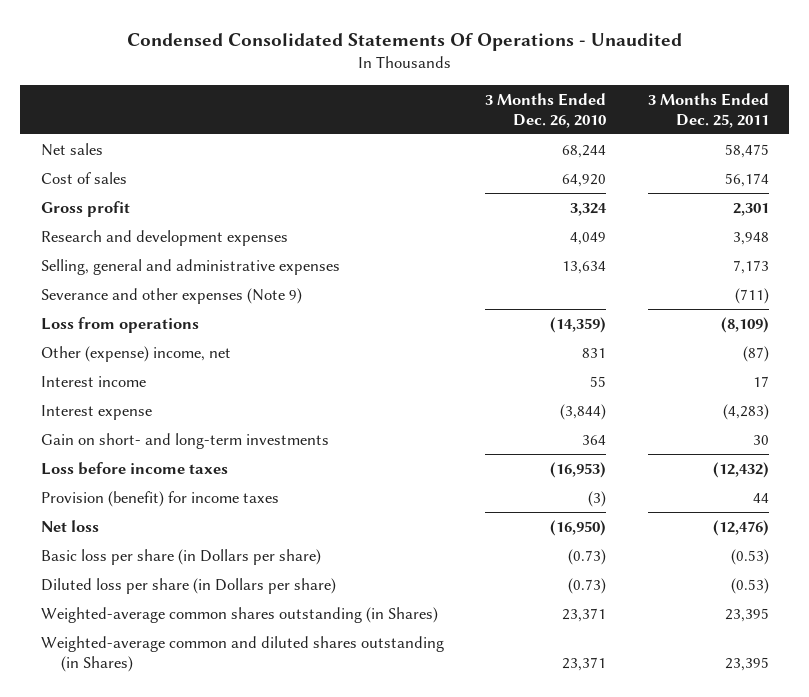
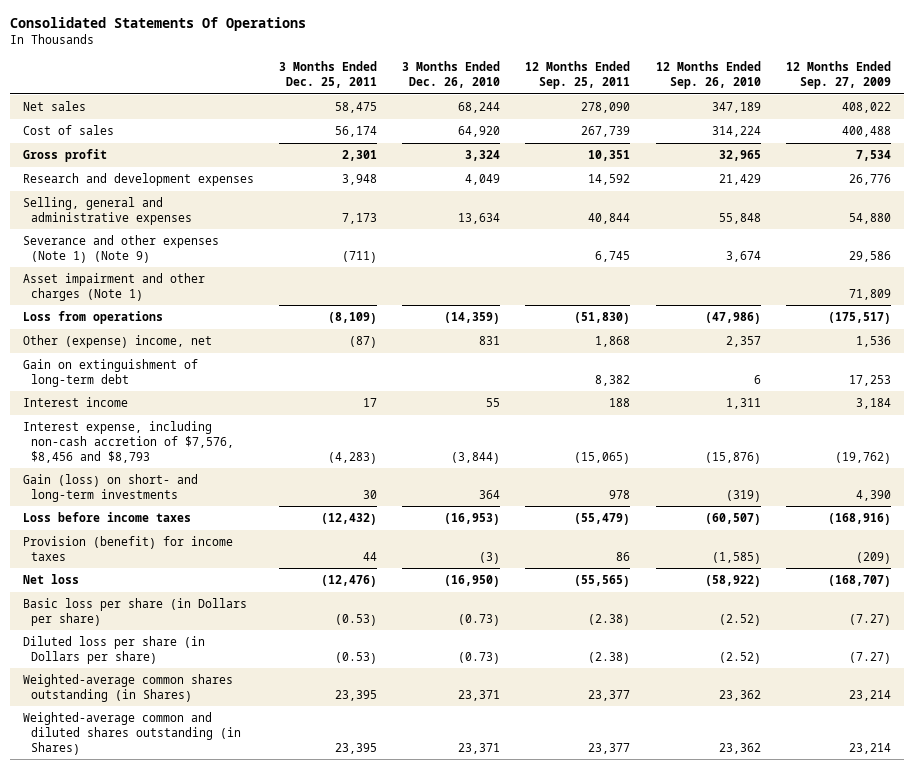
- Condensed Consolidated Statements Of Operations - Unaudited
+ Consolidated Statements Of Operations
- | 3 Months Ended Dec. 26, 2010 | 3 Months Ended Dec. 25, 2011
+ | 3 Months Ended Dec. 25, 2011 | 3 Months Ended Dec. 26, 2010 | 12 Months Ended Sep. 25, 2011 | 12 Months Ended Sep. 26, 2010 | 12 Months Ended Sep. 27, 2009
- Severance and other expenses (Note 9) | | (711)
+ Severance and other expenses (Note 1) (Note 9) | (711) | | 6,745 | 3,674 | 29,586
+ Asset impairment and other charges (Note 1) | | | | | 71,809
+ Gain on extinguishment of long-term debt | | | 8,382 | 6 | 17,253
- Interest expense | (3,844) | (4,283)
- Gain on short- and long-term investments | 364 | 30
+ Interest expense, including non-cash accretion of $7,576, $8,456 and $8,793 | (4,283) | (3,844) | (15,065) | (15,876) | (19,762)
+ Gain (loss) on short- and long-term investments | 30 | 364 | 978 | (319) | 4,390

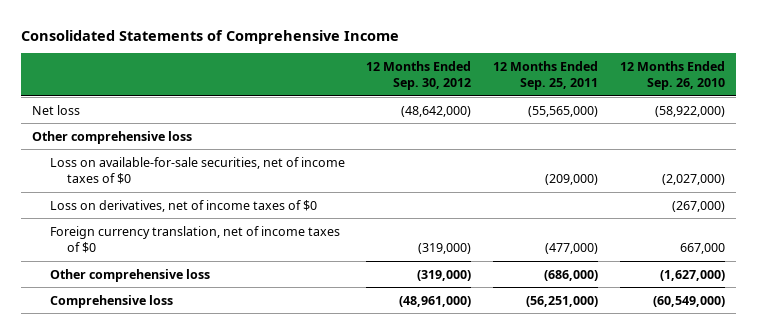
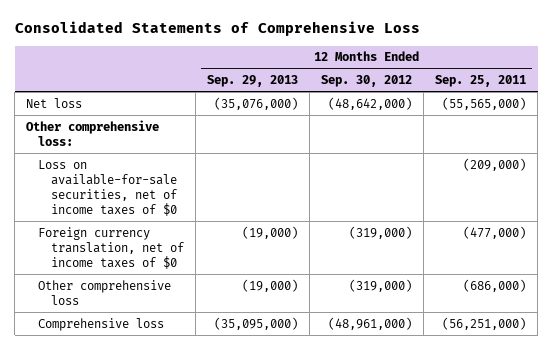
- Consolidated Statements of Comprehensive Income
+ Consolidated Statements of Comprehensive Loss
- | 12 Months Ended Sep. 30, 2012 | 12 Months Ended Sep. 25, 2011 | 12 Months Ended Sep. 26, 2010
+ | 12 Months Ended Sep. 29, 2013 | 12 Months Ended Sep. 30, 2012 | 12 Months Ended Sep. 25, 2011
- Other comprehensive loss
+ Other comprehensive loss:
- Loss on derivatives, net of income taxes of $0 | | | (267,000)

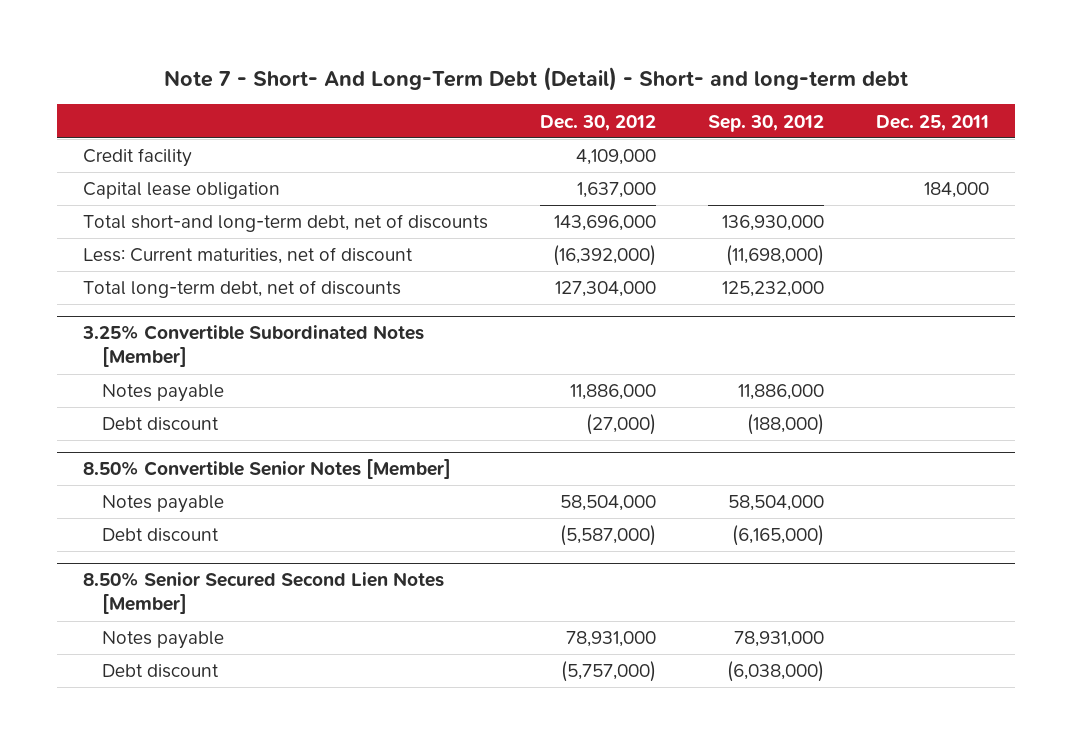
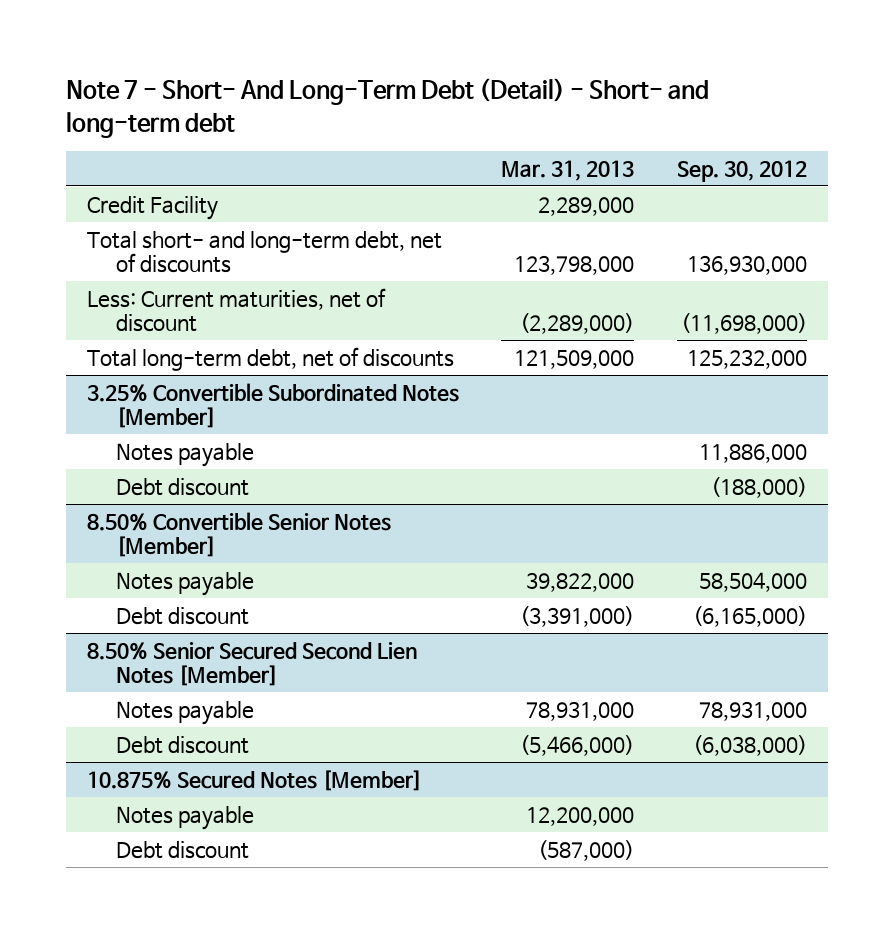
- | Dec. 30, 2012 | Sep. 30, 2012 | Dec. 25, 2011
+ | Mar. 31, 2013 | Sep. 30, 2012
- Credit facility | 4,109,000 | |
- Capital lease obligation | 1,637,000 | | 184,000
- Total short-and long-term debt, net of discounts | 143,696,000 | 136,930,000 |
+ Credit Facility | 2,289,000 |
+ Total short- and long-term debt, net of discounts | 123,798,000 | 136,930,000
+ 10.875% Secured Notes [Member]
+ Notes payable | 12,200,000 |
+ Debt discount | (587,000) |

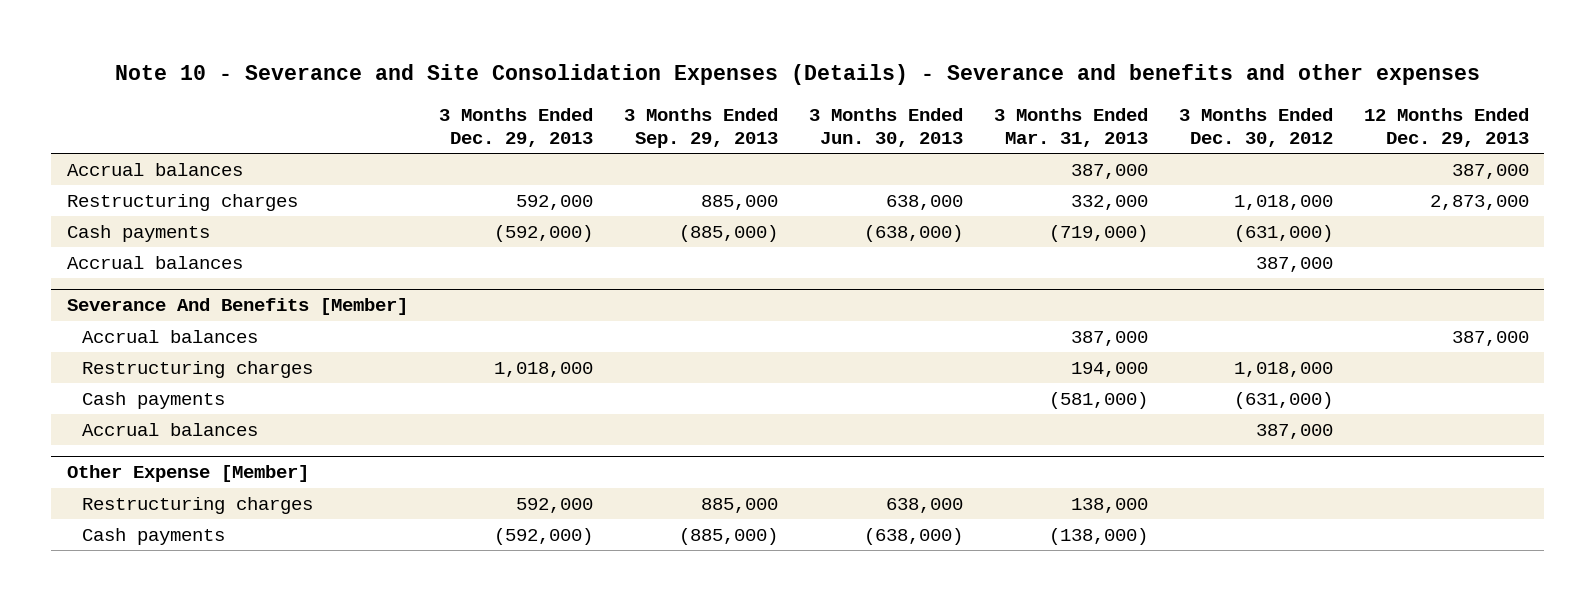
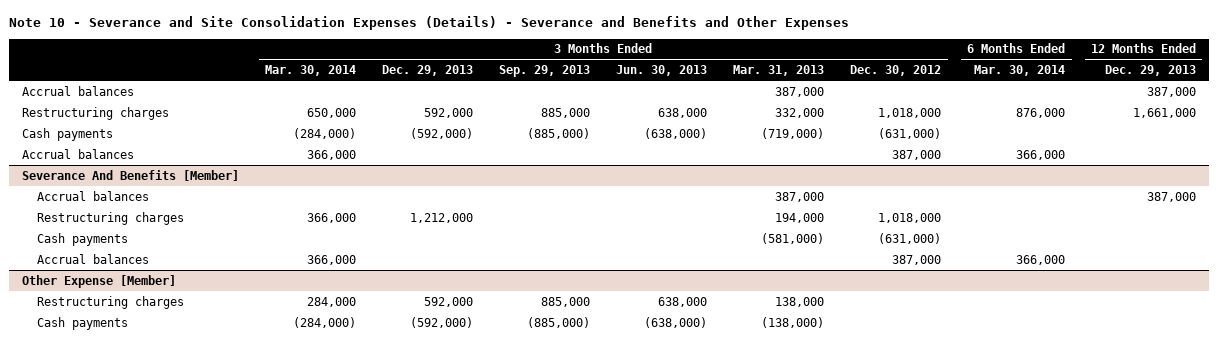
- Note 10 - Severance and Site Consolidation Expenses (Details) - Severance and benefits and other expenses
+ Note 10 - Severance and Site Consolidation Expenses (Details) - Severance and Benefits and Other Expenses
- | 3 Months Ended Dec. 29, 2013 | 3 Months Ended Sep. 29, 2013 | 3 Months Ended Jun. 30, 2013 | 3 Months Ended Mar. 31, 2013 | 3 Months Ended Dec. 30, 2012 | 12 Months Ended Dec. 29, 2013
+ | 3 Months Ended Mar. 30, 2014 | 3 Months Ended Dec. 29, 2013 | 3 Months Ended Sep. 29, 2013 | 3 Months Ended Jun. 30, 2013 | 3 Months Ended Mar. 31, 2013 | 3 Months Ended Dec. 30, 2012 | 6 Months Ended Mar. 30, 2014 | 12 Months Ended Dec. 29, 2013
- Restructuring charges | 592,000 | 885,000 | 638,000 | 332,000 | 1,018,000 | 2,873,000
+ Restructuring charges | 650,000 | 592,000 | 885,000 | 638,000 | 332,000 | 1,018,000 | 876,000 | 1,661,000
@ Severance And Benefits [Member]
- Restructuring charges | 1,018,000 | | | 194,000 | 1,018,000 |
+ Restructuring charges | 366,000 | 1,212,000 | | | 194,000 | 1,018,000 | |

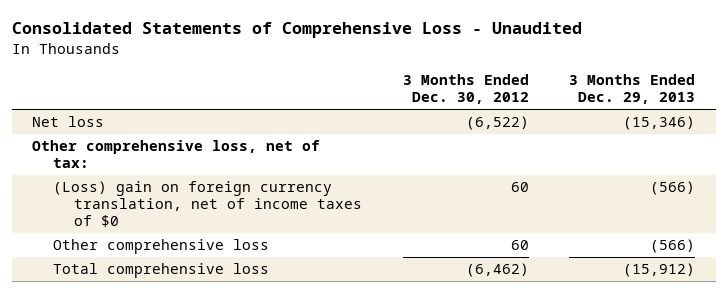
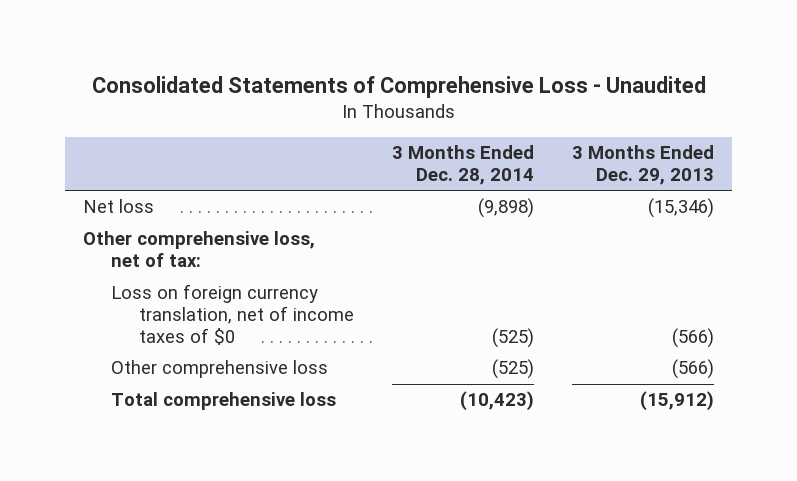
- | 3 Months Ended Dec. 30, 2012 | 3 Months Ended Dec. 29, 2013
+ | 3 Months Ended Dec. 28, 2014 | 3 Months Ended Dec. 29, 2013
- (Loss) gain on foreign currency translation, net of income taxes of $0 | 60 | (566)
+ Loss on foreign currency translation, net of income taxes of $0 | (525) | (566)

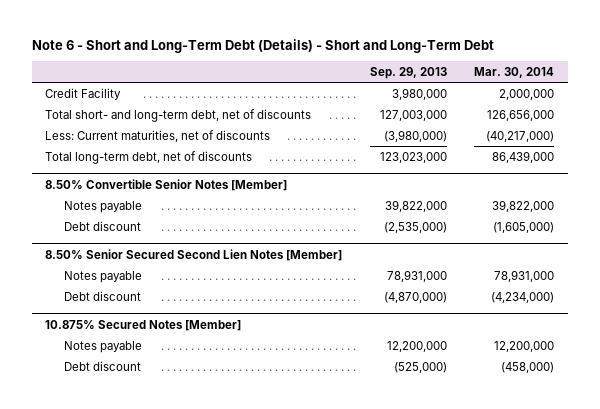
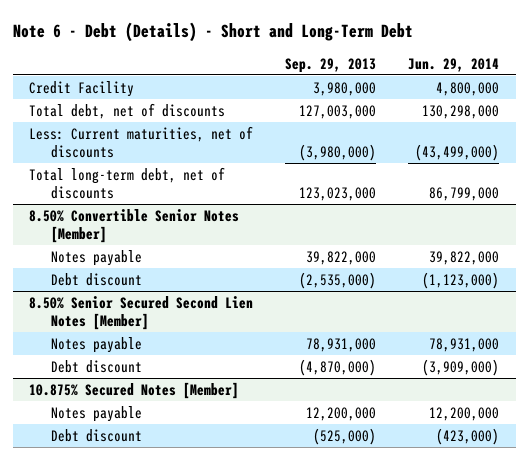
- Note 6 - Short and Long-Term Debt (Details) - Short and Long-Term Debt
+ Note 6 - Debt (Details) - Short and Long-Term Debt
- | Sep. 29, 2013 | Mar. 30, 2014
+ | Sep. 29, 2013 | Jun. 29, 2014
- Total short- and long-term debt, net of discounts | 127,003,000 | 126,656,000
+ Total debt, net of discounts | 127,003,000 | 130,298,000

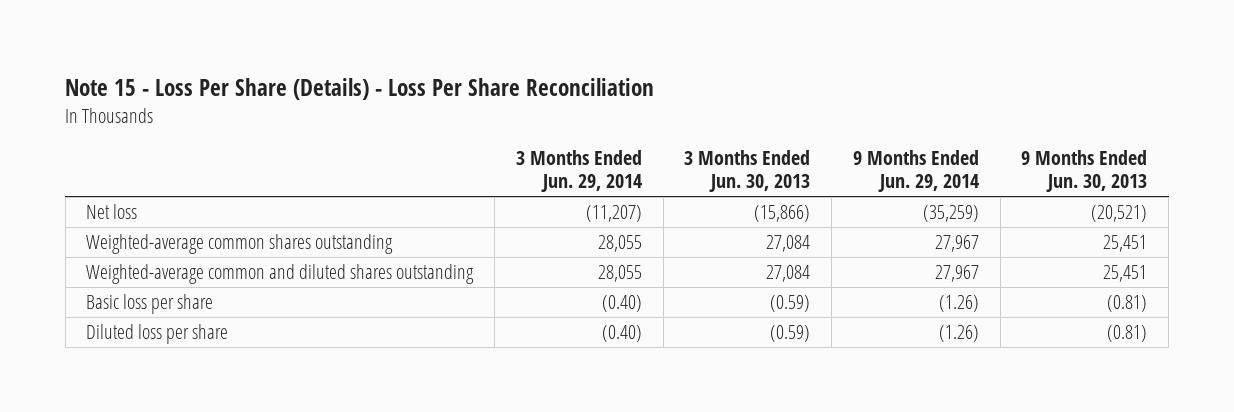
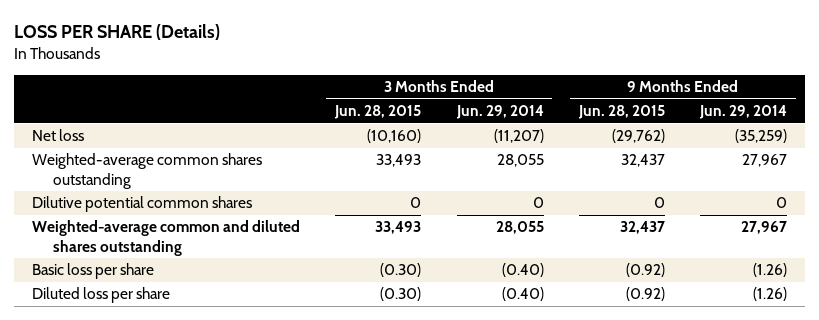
- Note 15 - Loss Per Share (Details) - Loss Per Share Reconciliation
+ LOSS PER SHARE (Details)
- | 3 Months Ended Jun. 29, 2014 | 3 Months Ended Jun. 30, 2013 | 9 Months Ended Jun. 29, 2014 | 9 Months Ended Jun. 30, 2013
+ | 3 Months Ended Jun. 28, 2015 | 3 Months Ended Jun. 29, 2014 | 9 Months Ended Jun. 28, 2015 | 9 Months Ended Jun. 29, 2014
+ Dilutive potential common shares | 0 | 0 | 0 | 0

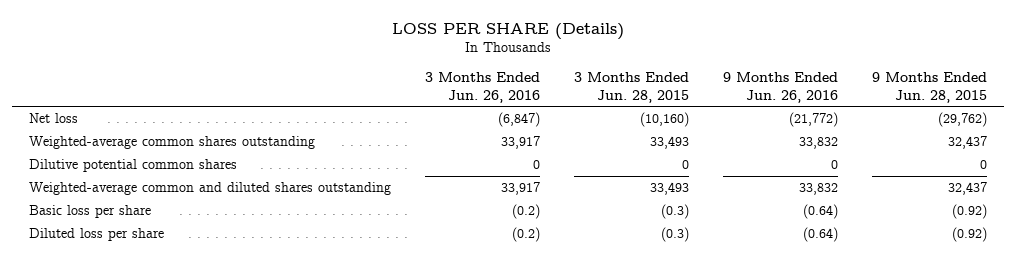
- | 3 Months Ended Jun. 28, 2015 | 3 Months Ended Jun. 29, 2014 | 9 Months Ended Jun. 28, 2015 | 9 Months Ended Jun. 29, 2014
+ | 3 Months Ended Jun. 26, 2016 | 3 Months Ended Jun. 28, 2015 | 9 Months Ended Jun. 26, 2016 | 9 Months Ended Jun. 28, 2015
- Basic loss per share | (0.30) | (0.40) | (0.92) | (1.26)
- Diluted loss per share | (0.30) | (0.40) | (0.92) | (1.26)
+ Basic loss per share | (0.2) | (0.3) | (0.64) | (0.92)
+ Diluted loss per share | (0.2) | (0.3) | (0.64) | (0.92)

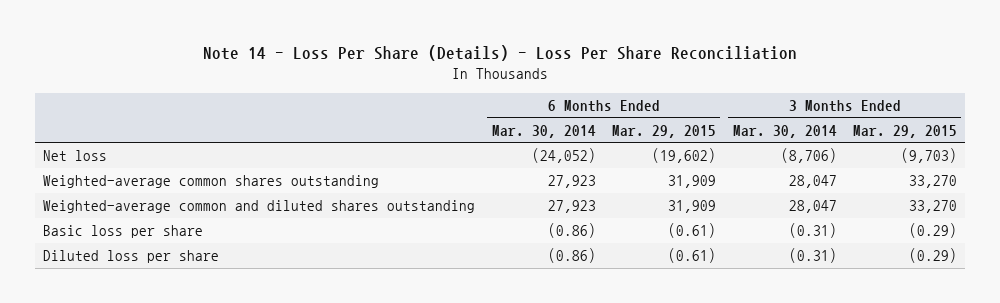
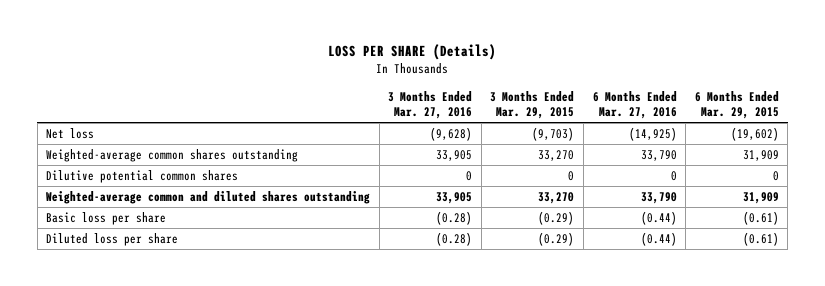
- Note 14 - Loss Per Share (Details) - Loss Per Share Reconciliation
+ LOSS PER SHARE (Details)
- | 6 Months Ended Mar. 30, 2014 | 6 Months Ended Mar. 29, 2015 | 3 Months Ended Mar. 30, 2014 | 3 Months Ended Mar. 29, 2015
+ | 3 Months Ended Mar. 27, 2016 | 3 Months Ended Mar. 29, 2015 | 6 Months Ended Mar. 27, 2016 | 6 Months Ended Mar. 29, 2015
+ Dilutive potential common shares | 0 | 0 | 0 | 0

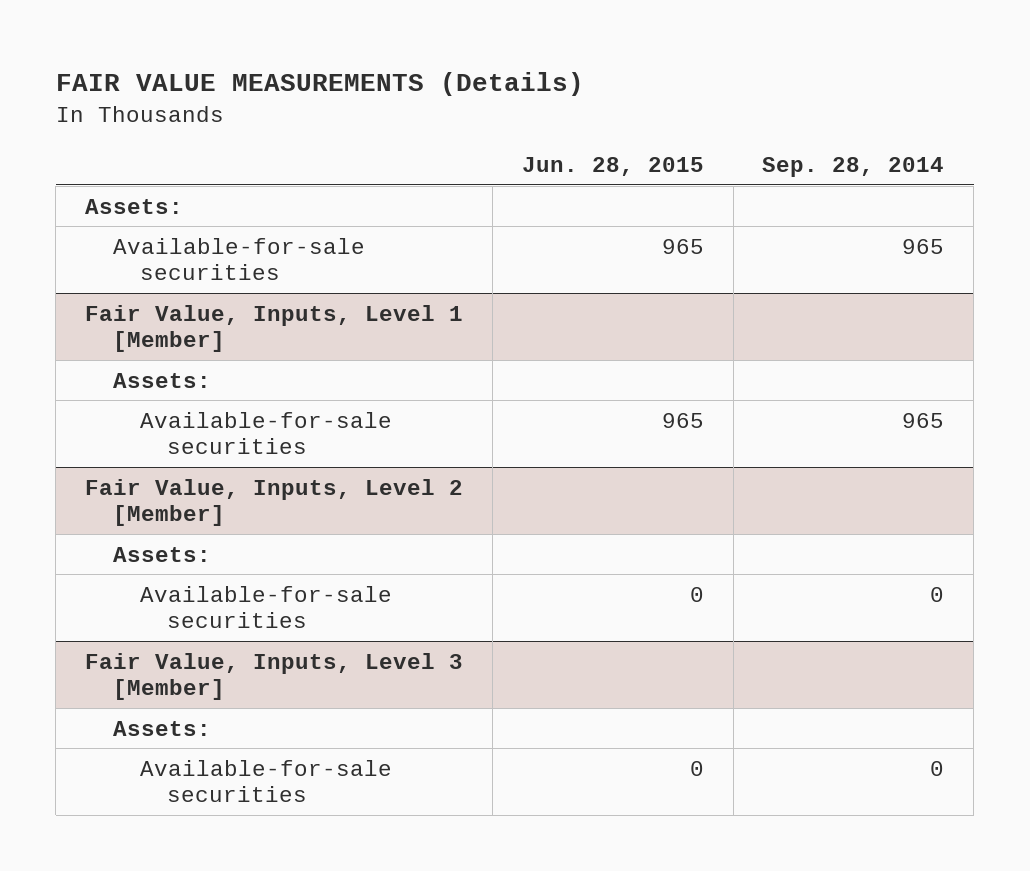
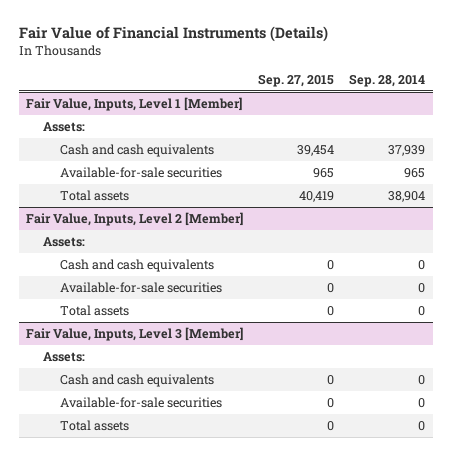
- FAIR VALUE MEASUREMENTS (Details)
+ Fair Value of Financial Instruments (Details)
- | Jun. 28, 2015 | Sep. 28, 2014
+ | Sep. 27, 2015 | Sep. 28, 2014
- Assets:
- Available-for-sale securities | 965 | 965
@ Fair Value, Inputs, Level 1 [Member]
+ Cash and cash equivalents | 39,454 | 37,939
+ Total assets | 40,419 | 38,904
@ Fair Value, Inputs, Level 2 [Member]
+ Cash and cash equivalents | 0 | 0
+ Total assets | 0 | 0
@ Fair Value, Inputs, Level 3 [Member]
+ Cash and cash equivalents | 0 | 0
+ Total assets | 0 | 0

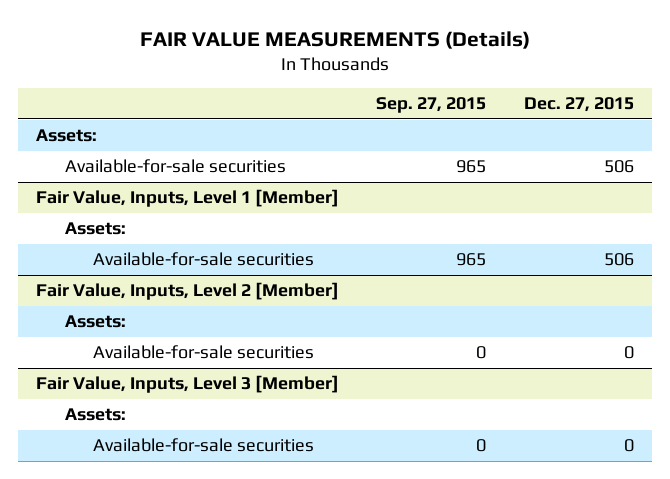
- Fair Value of Financial Instruments (Details)
+ FAIR VALUE MEASUREMENTS (Details)
- | Sep. 27, 2015 | Sep. 28, 2014
+ | Sep. 27, 2015 | Dec. 27, 2015
+ Assets:
+ Available-for-sale securities | 965 | 506
@ Fair Value, Inputs, Level 1 [Member]
- Cash and cash equivalents | 39,454 | 37,939
- Total assets | 40,419 | 38,904
@ Fair Value, Inputs, Level 2 [Member]
- Cash and cash equivalents | 0 | 0
- Total assets | 0 | 0
@ Fair Value, Inputs, Level 3 [Member]
- Cash and cash equivalents | 0 | 0
- Total assets | 0 | 0

